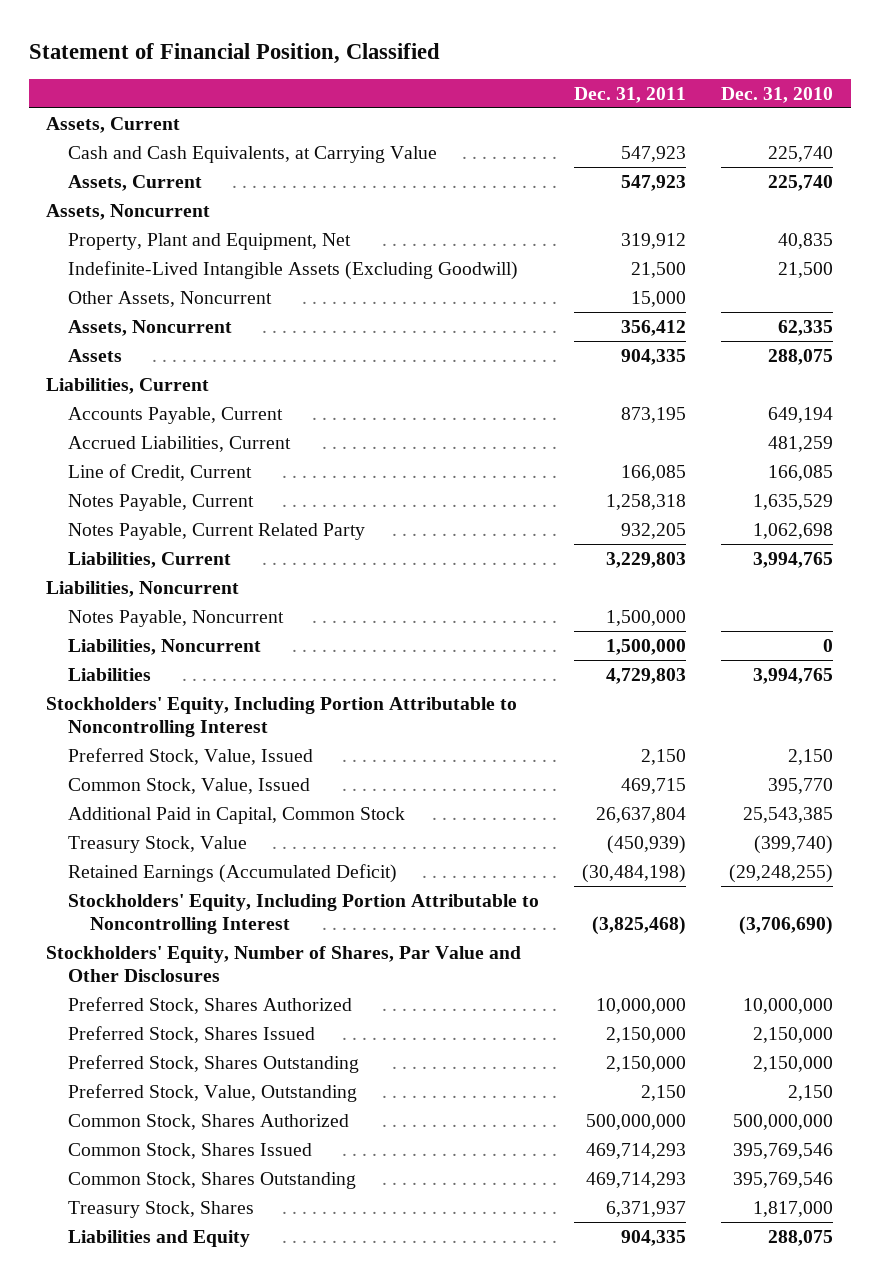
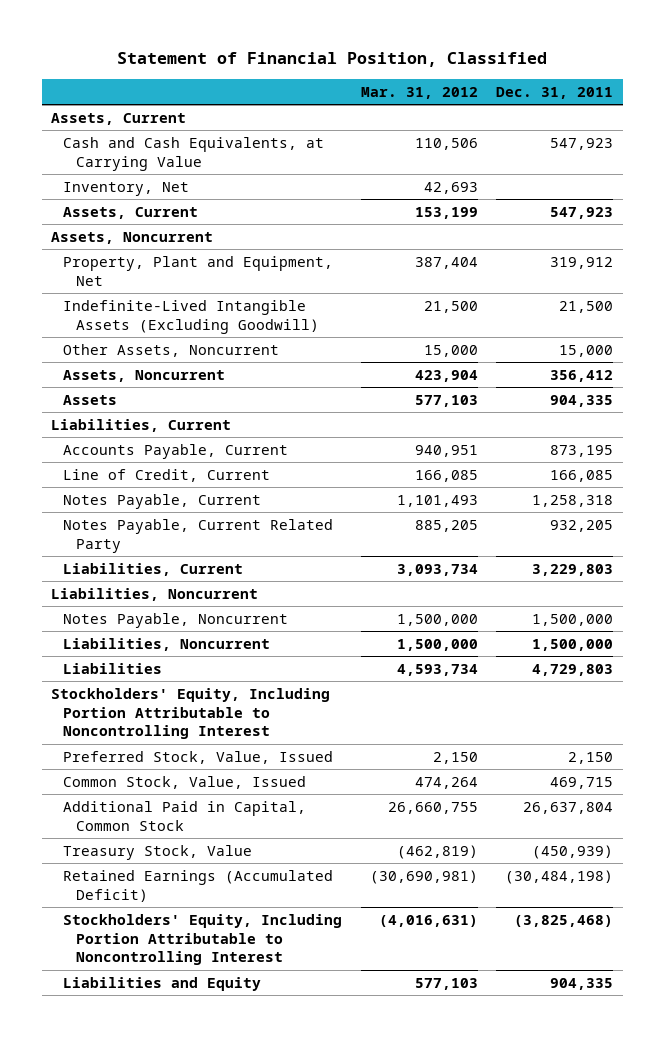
- | Dec. 31, 2011 | Dec. 31, 2010
+ | Mar. 31, 2012 | Dec. 31, 2011
+ Inventory, Net | 42,693 |
- Accrued Liabilities, Current | | 481,259
- Stockholders' Equity, Number of Shares, Par Value and Other Disclosures
- Preferred Stock, Shares Authorized | 10,000,000 | 10,000,000
- Preferred Stock, Shares Issued | 2,150,000 | 2,150,000
- Preferred Stock, Shares Outstanding | 2,150,000 | 2,150,000
- Preferred Stock, Value, Outstanding | 2,150 | 2,150
- Common Stock, Shares Authorized | 500,000,000 | 500,000,000
- Common Stock, Shares Issued | 469,714,293 | 395,769,546
- Common Stock, Shares Outstanding | 469,714,293 | 395,769,546
- Treasury Stock, Shares | 6,371,937 | 1,817,000

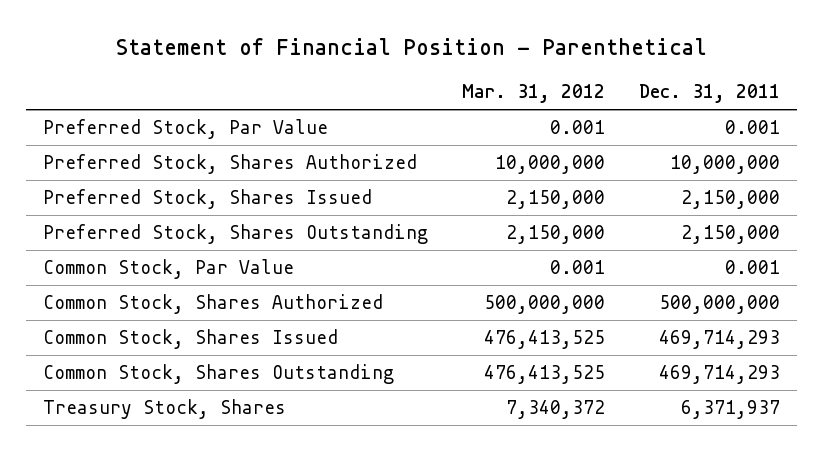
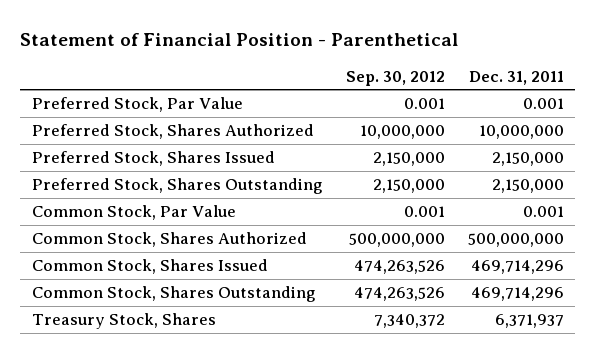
- | Mar. 31, 2012 | Dec. 31, 2011
+ | Sep. 30, 2012 | Dec. 31, 2011
- Common Stock, Shares Issued | 476,413,525 | 469,714,293
- Common Stock, Shares Outstanding | 476,413,525 | 469,714,293
+ Common Stock, Shares Issued | 474,263,526 | 469,714,296
+ Common Stock, Shares Outstanding | 474,263,526 | 469,714,296

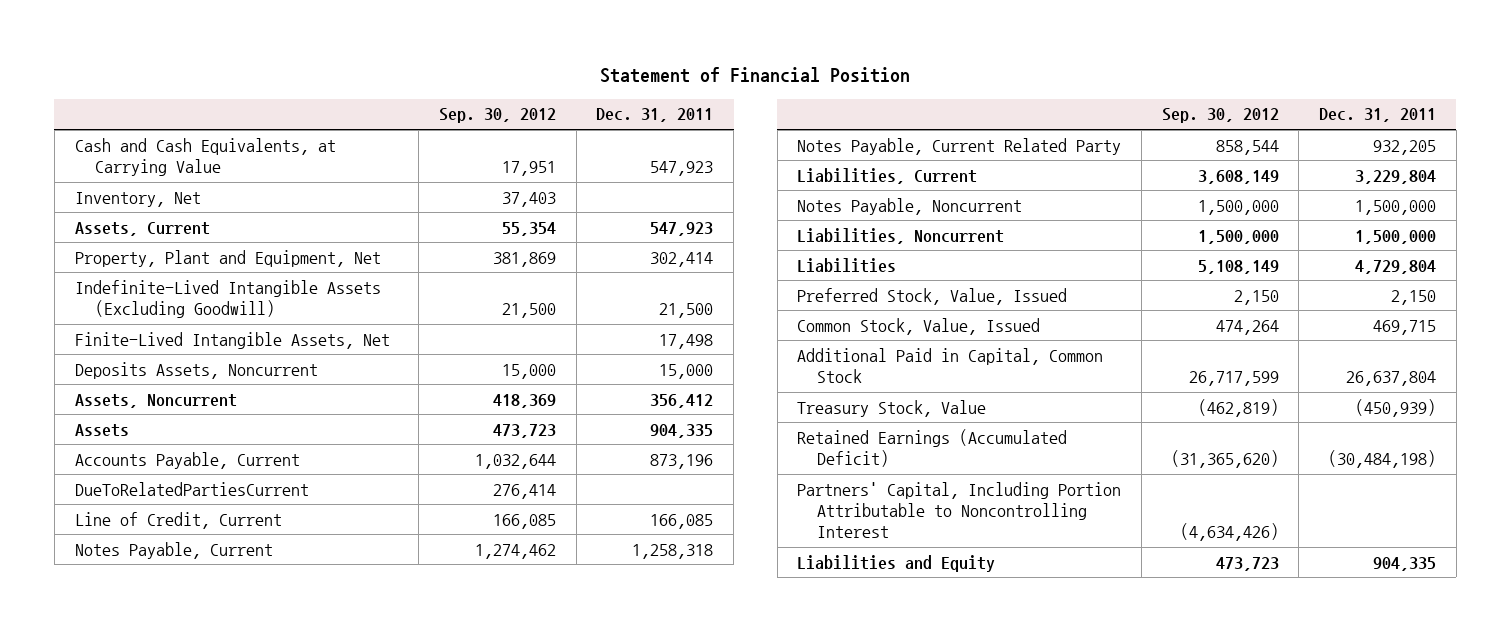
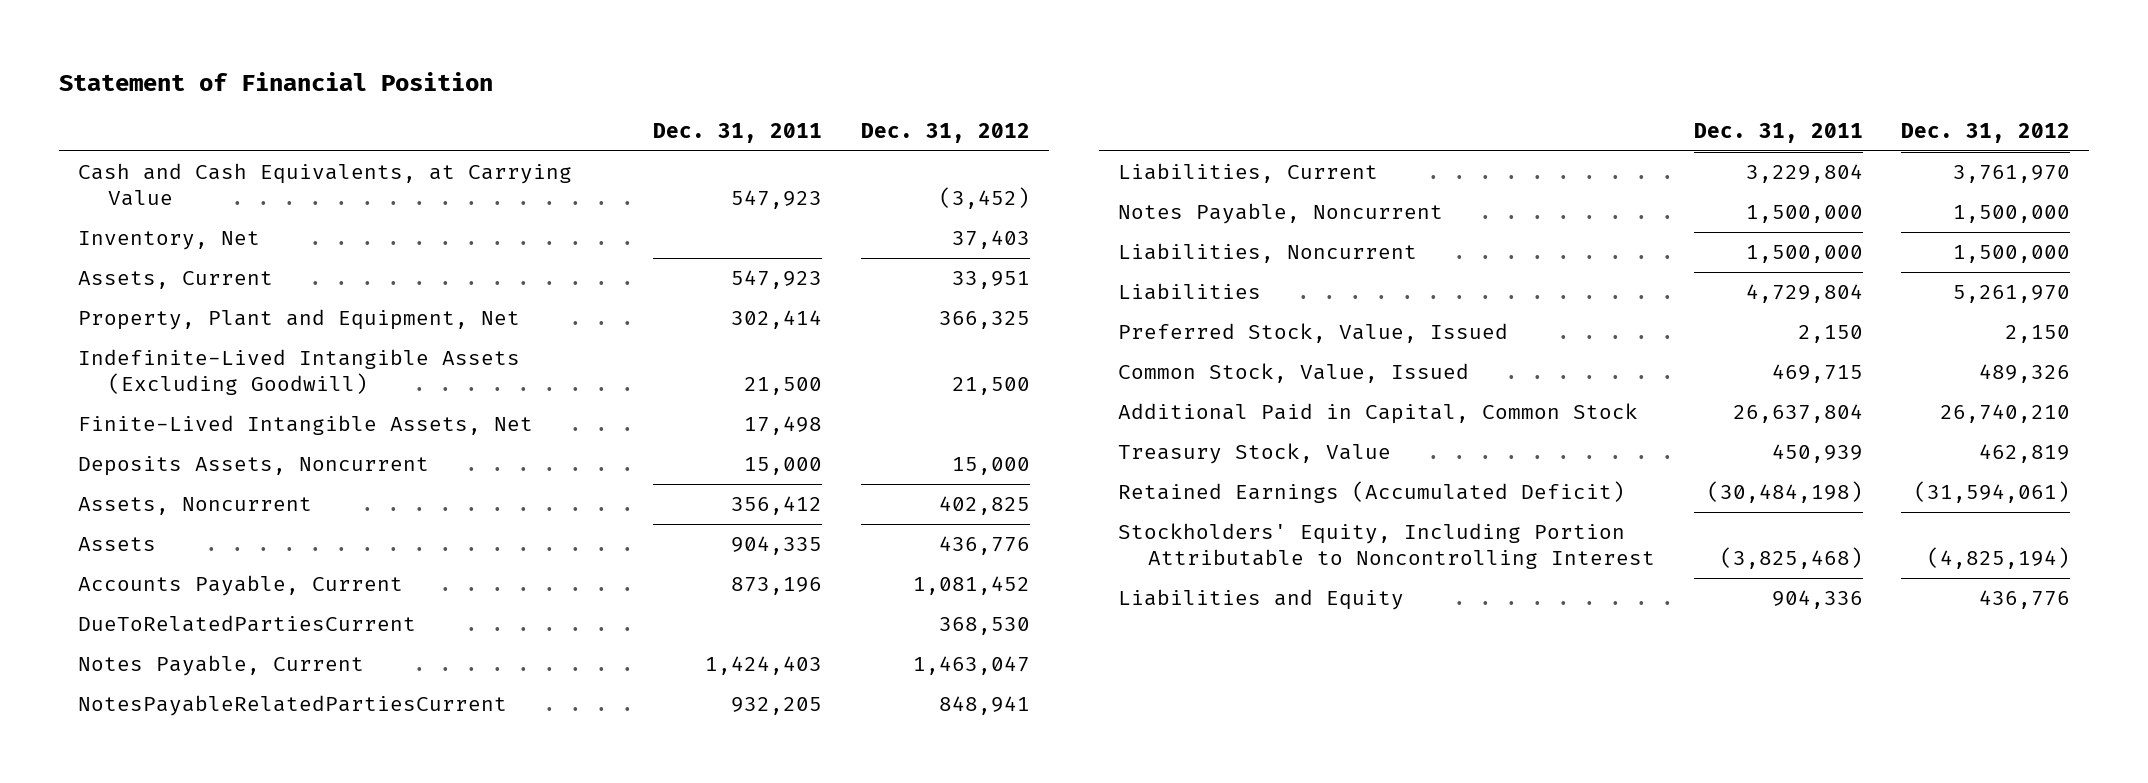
- | Sep. 30, 2012 | Dec. 31, 2011
+ | Dec. 31, 2011 | Dec. 31, 2012
- Line of Credit, Current | 166,085 | 166,085
- Notes Payable, Current | 1,274,462 | 1,258,318
- Notes Payable, Current Related Party | 858,544 | 932,205
+ Notes Payable, Current | 1,424,403 | 1,463,047
+ NotesPayableRelatedPartiesCurrent | 932,205 | 848,941
- Treasury Stock, Value | (462,819) | (450,939)
+ Treasury Stock, Value | 450,939 | 462,819
- Partners' Capital, Including Portion Attributable to Noncontrolling Interest | (4,634,426) |
- Liabilities and Equity | 473,723 | 904,335
+ Stockholders' Equity, Including Portion Attributable to Noncontrolling Interest | (3,825,468) | (4,825,194)
+ Liabilities and Equity | 904,336 | 436,776

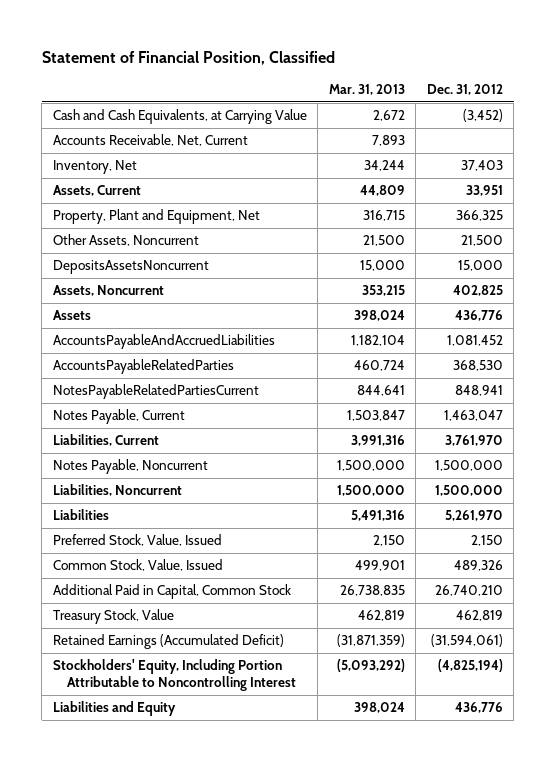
- Statement of Financial Position
+ Statement of Financial Position, Classified
- | Dec. 31, 2011 | Dec. 31, 2012
+ | Mar. 31, 2013 | Dec. 31, 2012
+ Accounts Receivable, Net, Current | 7,893 |
- Indefinite-Lived Intangible Assets (Excluding Goodwill) | 21,500 | 21,500
- Finite-Lived Intangible Assets, Net | 17,498 |
- Deposits Assets, Noncurrent | 15,000 | 15,000
+ Other Assets, Noncurrent | 21,500 | 21,500
+ DepositsAssetsNoncurrent | 15,000 | 15,000
- Accounts Payable, Current | 873,196 | 1,081,452
- DueToRelatedPartiesCurrent | | 368,530
+ AccountsPayableAndAccruedLiabilities | 1,182,104 | 1,081,452
+ AccountsPayableRelatedParties | 460,724 | 368,530
moved down: Notes Payable, Current | 1,503,847 | 1,463,047

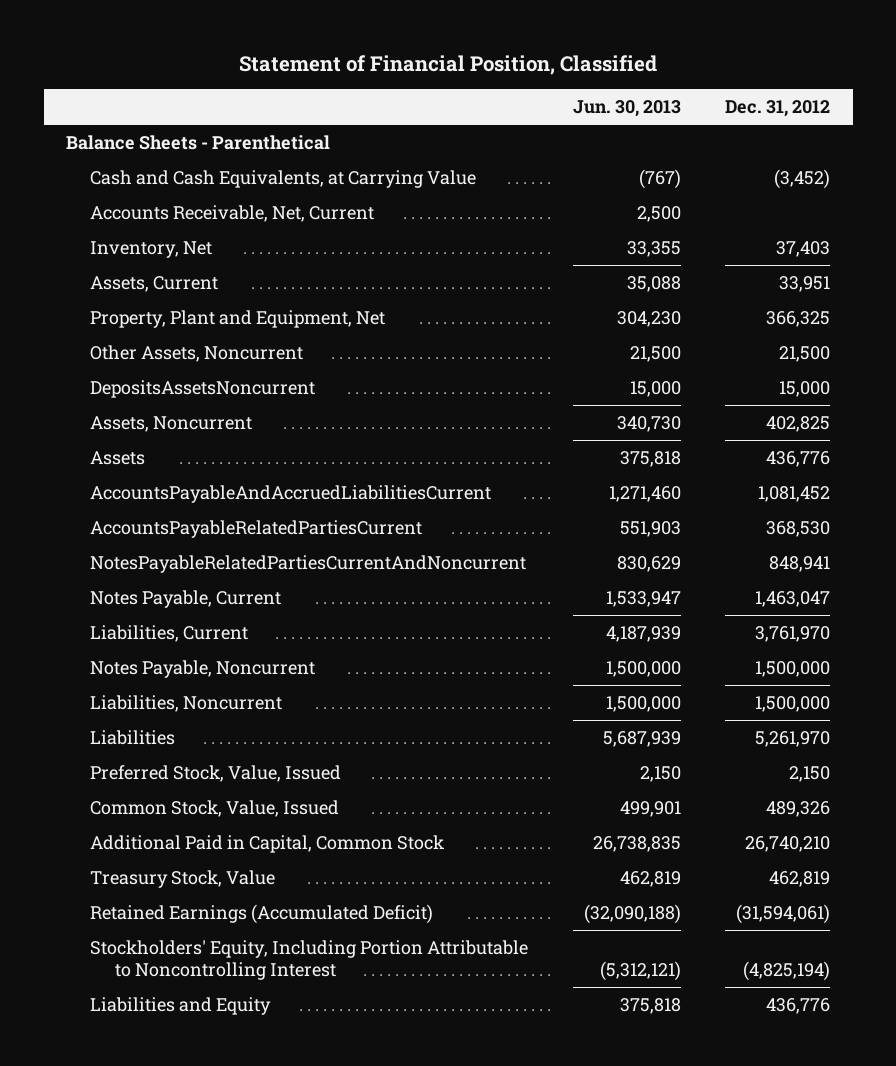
- | Mar. 31, 2013 | Dec. 31, 2012
+ | Jun. 30, 2013 | Dec. 31, 2012
+ Balance Sheets - Parenthetical
- AccountsPayableAndAccruedLiabilities | 1,182,104 | 1,081,452
- AccountsPayableRelatedParties | 460,724 | 368,530
- NotesPayableRelatedPartiesCurrent | 844,641 | 848,941
+ AccountsPayableAndAccruedLiabilitiesCurrent | 1,271,460 | 1,081,452
+ AccountsPayableRelatedPartiesCurrent | 551,903 | 368,530
+ NotesPayableRelatedPartiesCurrentAndNoncurrent | 830,629 | 848,941

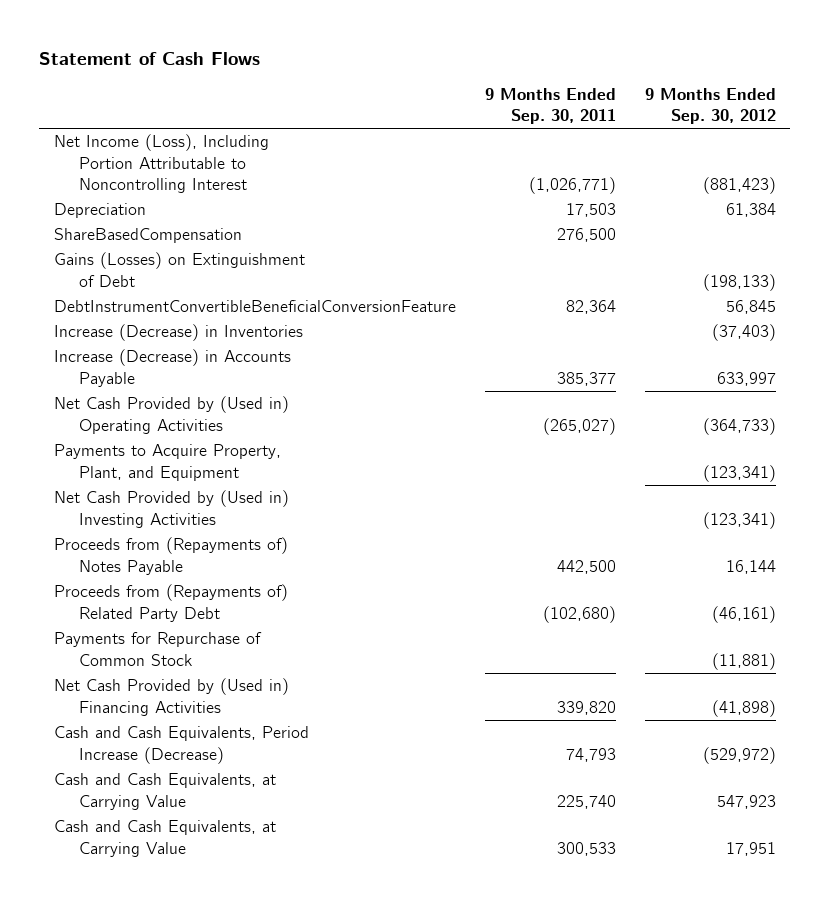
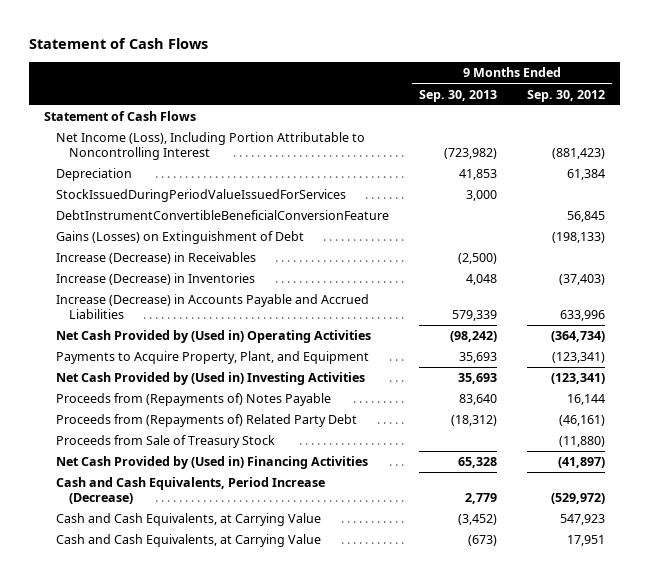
- | 9 Months Ended Sep. 30, 2011 | 9 Months Ended Sep. 30, 2012
+ | 9 Months Ended Sep. 30, 2013 | 9 Months Ended Sep. 30, 2012
+ Statement of Cash Flows
- ShareBasedCompensation | 276,500 |
+ StockIssuedDuringPeriodValueIssuedForServices | 3,000 |
moved down: Gains (Losses) on Extinguishment of Debt | | (198,133)
+ Increase (Decrease) in Receivables | (2,500) |
- Increase (Decrease) in Accounts Payable | 385,377 | 633,997
- Net Cash Provided by (Used in) Operating Activities | (265,027) | (364,733)
+ Increase (Decrease) in Accounts Payable and Accrued Liabilities | 579,339 | 633,996
+ Net Cash Provided by (Used in) Operating Activities | (98,242) | (364,734)
- Payments for Repurchase of Common Stock | | (11,881)
- Net Cash Provided by (Used in) Financing Activities | 339,820 | (41,898)
+ Proceeds from Sale of Treasury Stock | | (11,880)
+ Net Cash Provided by (Used in) Financing Activities | 65,328 | (41,897)

